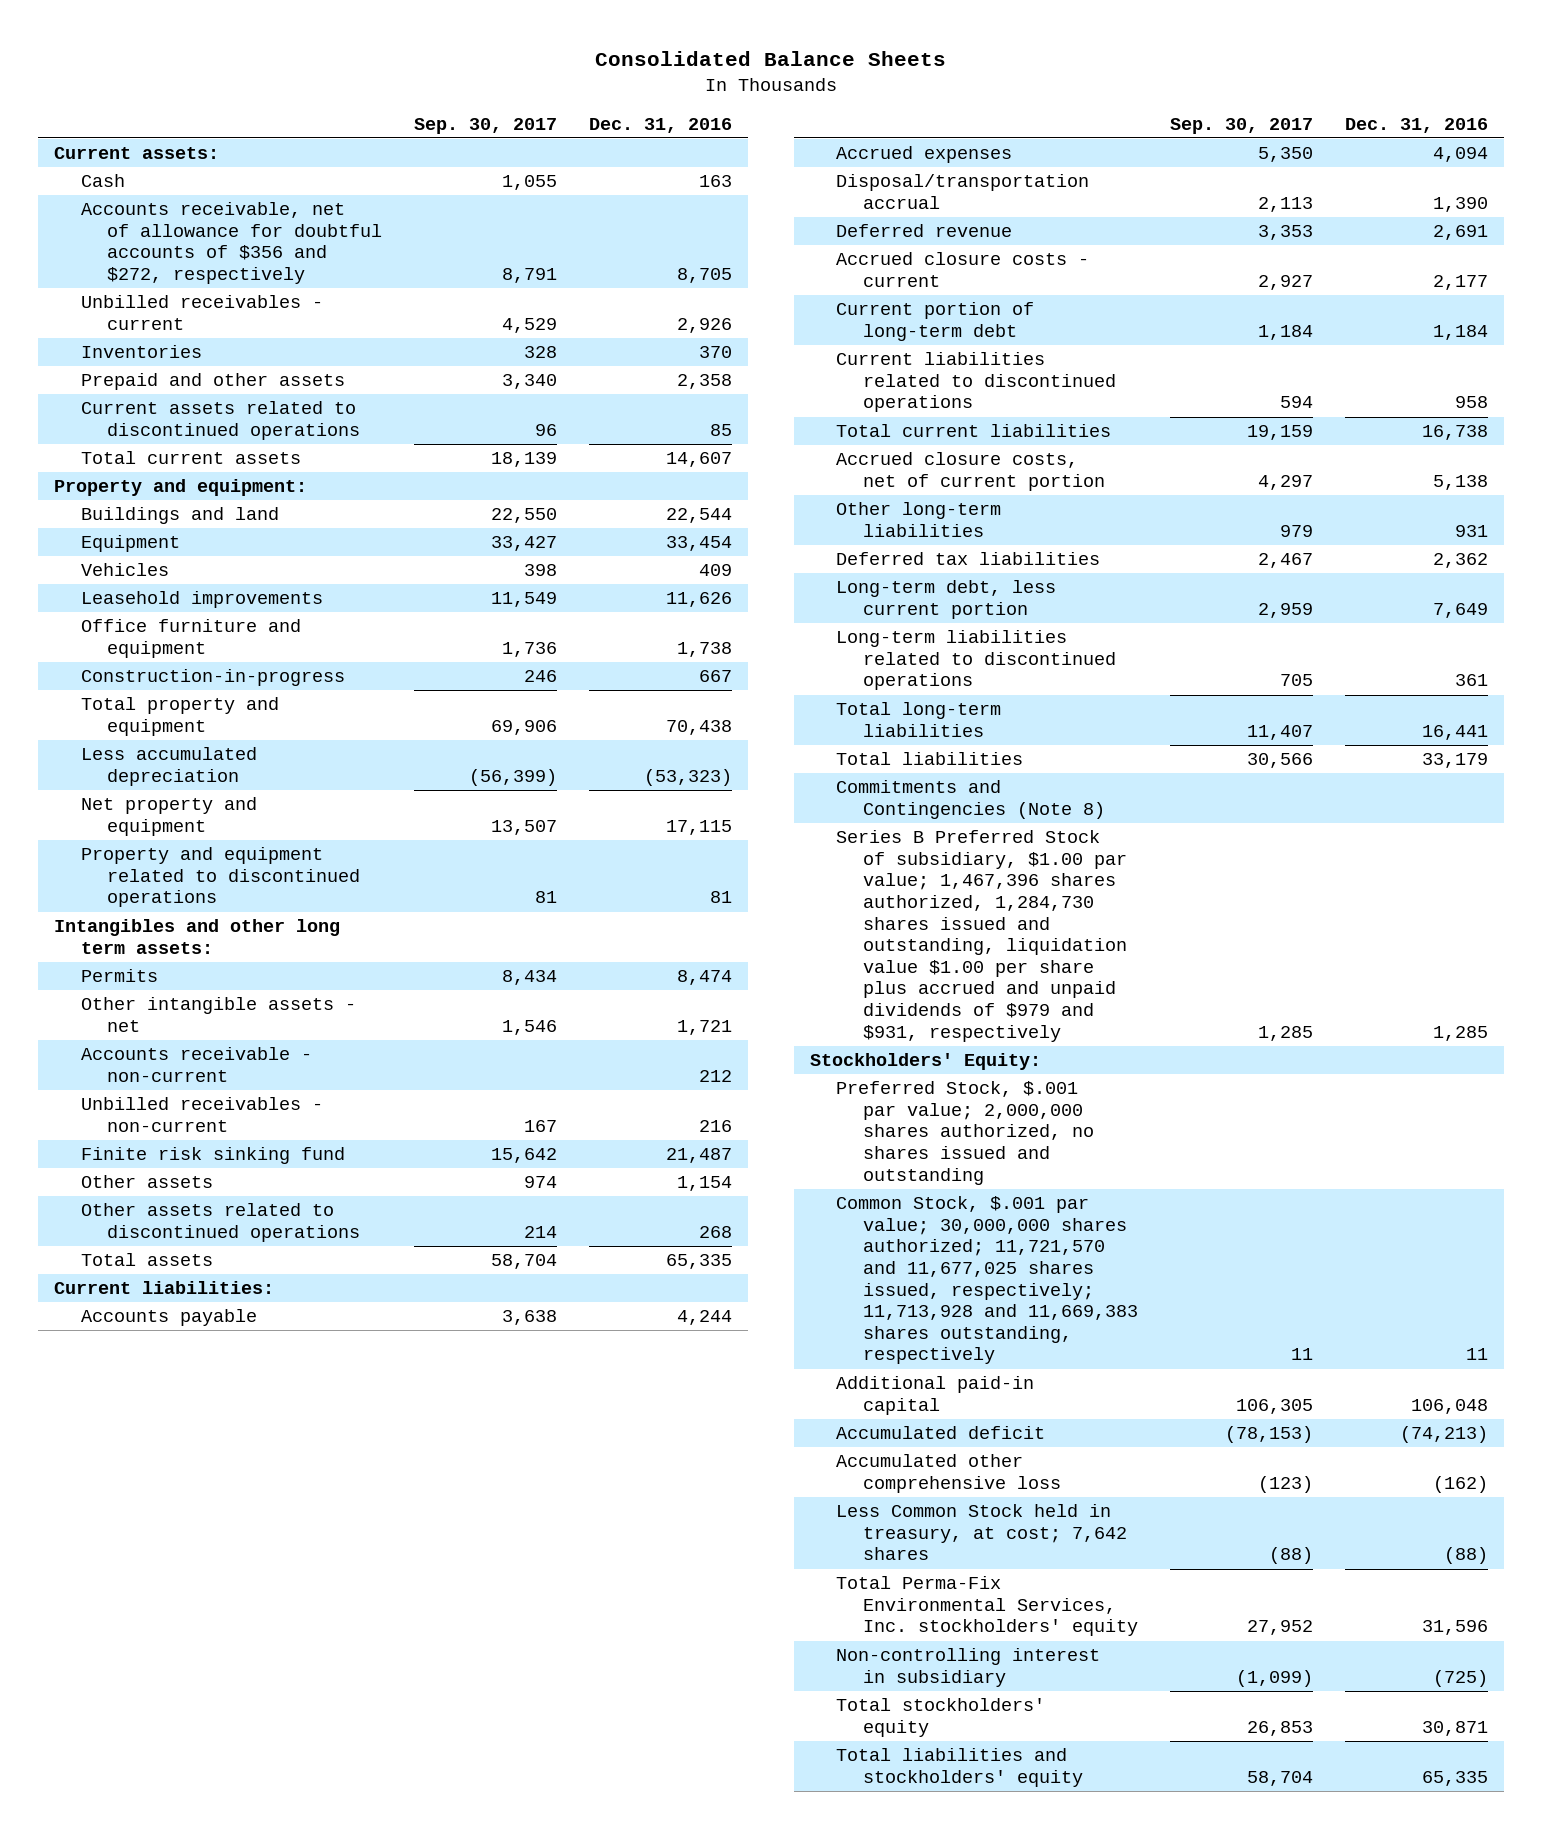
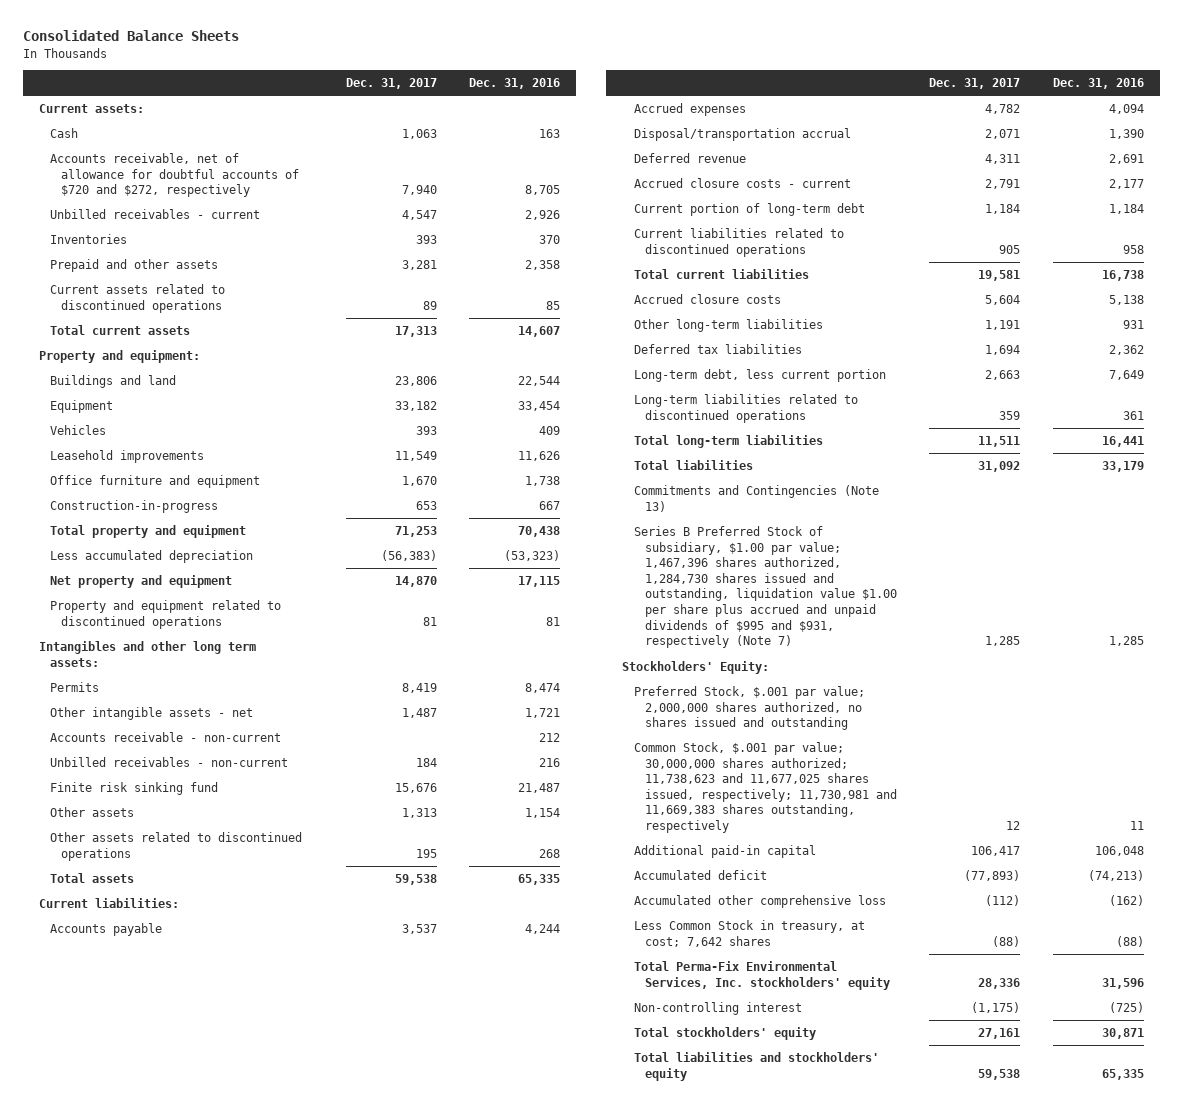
- | Sep. 30, 2017 | Dec. 31, 2016
+ | Dec. 31, 2017 | Dec. 31, 2016
- Accounts receivable, net of allowance for doubtful accounts of $356 and $272, respectively | 8,791 | 8,705
+ Accounts receivable, net of allowance for doubtful accounts of $720 and $272, respectively | 7,940 | 8,705
- Accrued closure costs, net of current portion | 4,297 | 5,138
+ Accrued closure costs | 5,604 | 5,138
- Commitments and Contingencies (Note 8)
- Series B Preferred Stock of subsidiary, $1.00 par value; 1,467,396 shares authorized, 1,284,730 shares issued and outstanding, liquidation value $1.00 per share plus accrued and unpaid dividends of $979 and $931, respectively | 1,285 | 1,285
+ Commitments and Contingencies (Note 13)
+ Series B Preferred Stock of subsidiary, $1.00 par value; 1,467,396 shares authorized, 1,284,730 shares issued and outstanding, liquidation value $1.00 per share plus accrued and unpaid dividends of $995 and $931, respectively (Note 7) | 1,285 | 1,285
- Common Stock, $.001 par value; 30,000,000 shares authorized; 11,721,570 and 11,677,025 shares issued, respectively; 11,713,928 and 11,669,383 shares outstanding, respectively | 11 | 11
+ Common Stock, $.001 par value; 30,000,000 shares authorized; 11,738,623 and 11,677,025 shares issued, respectively; 11,730,981 and 11,669,383 shares outstanding, respectively | 12 | 11
- Less Common Stock held in treasury, at cost; 7,642 shares | (88) | (88)
+ Less Common Stock in treasury, at cost; 7,642 shares | (88) | (88)
- Non-controlling interest in subsidiary | (1,099) | (725)
+ Non-controlling interest | (1,175) | (725)

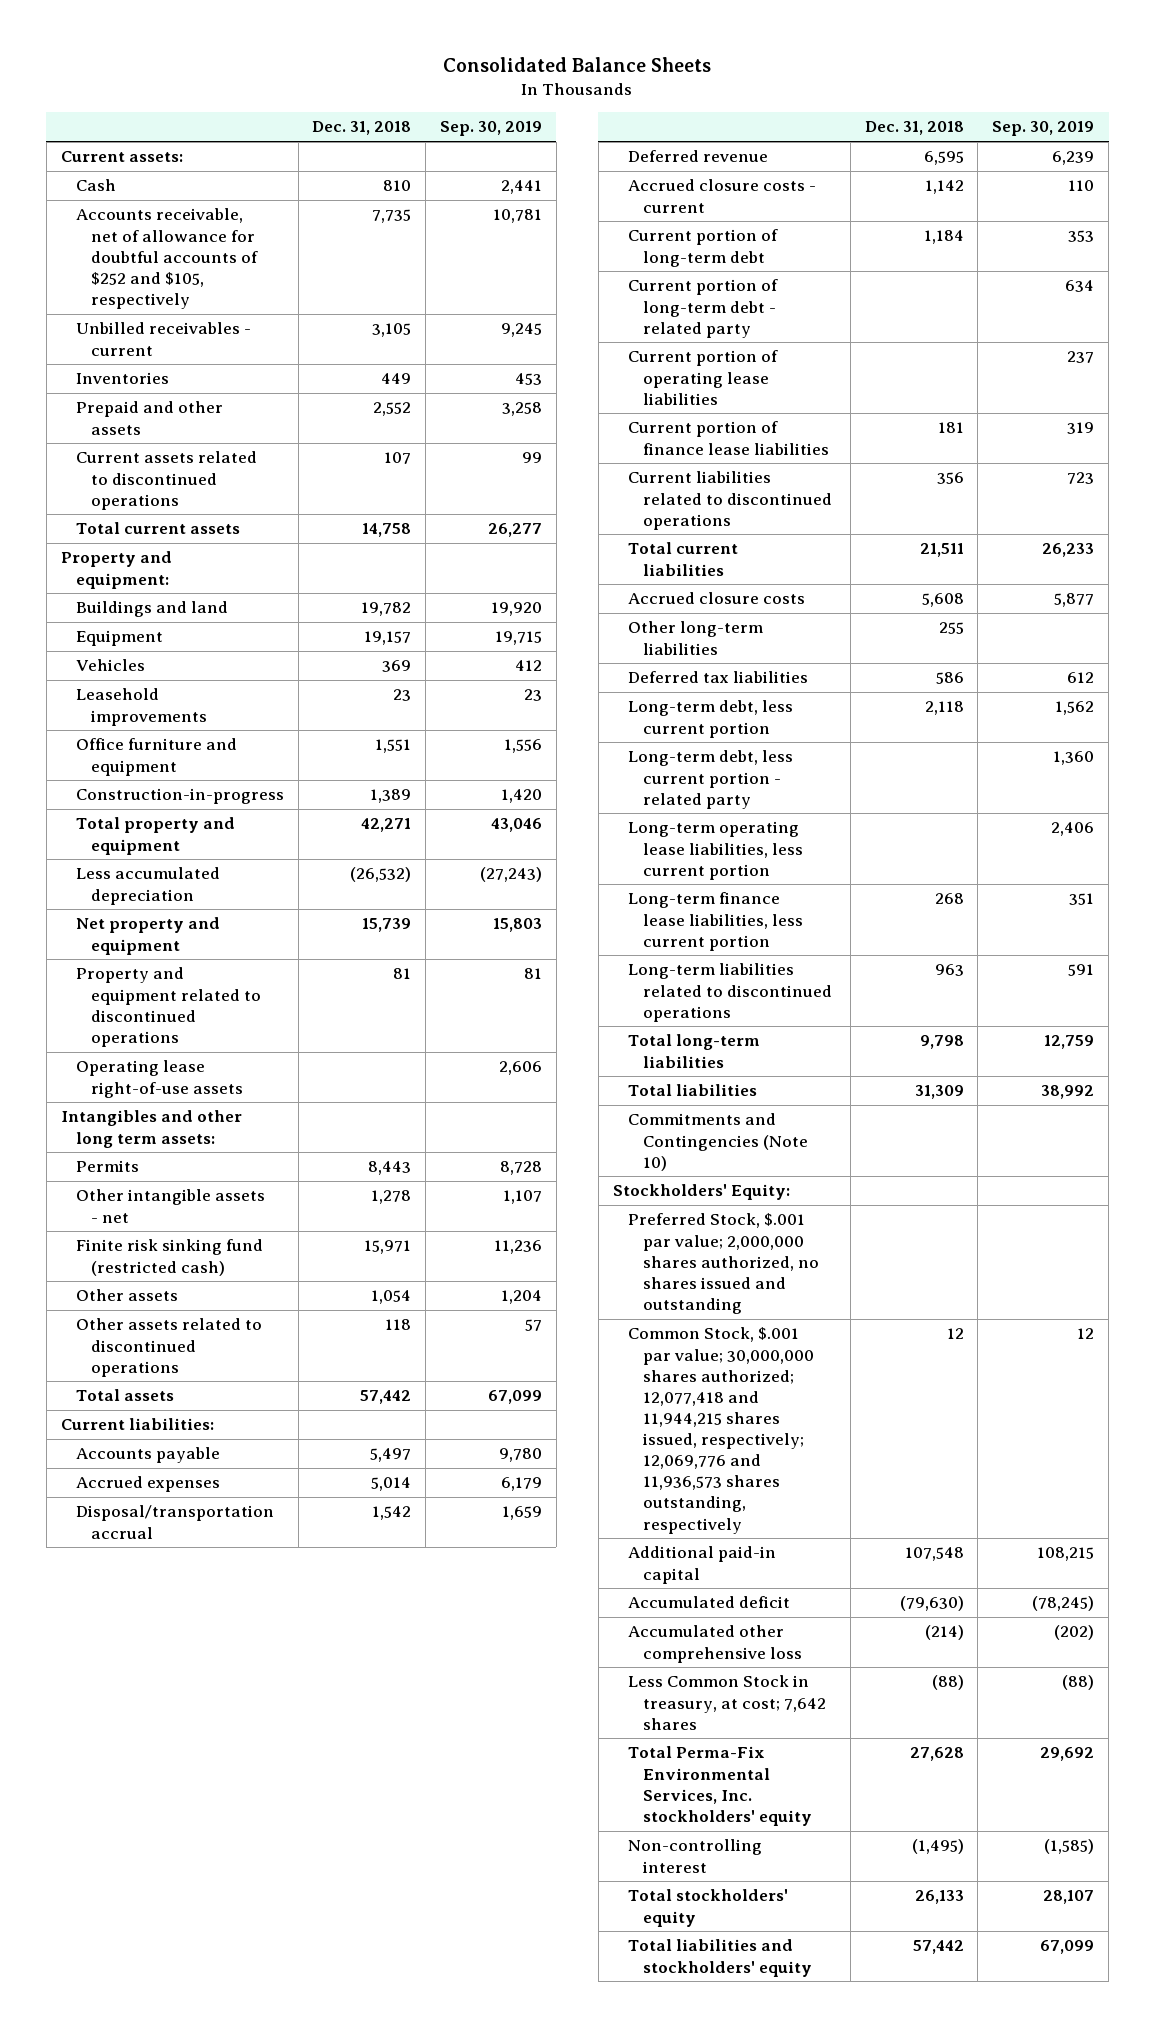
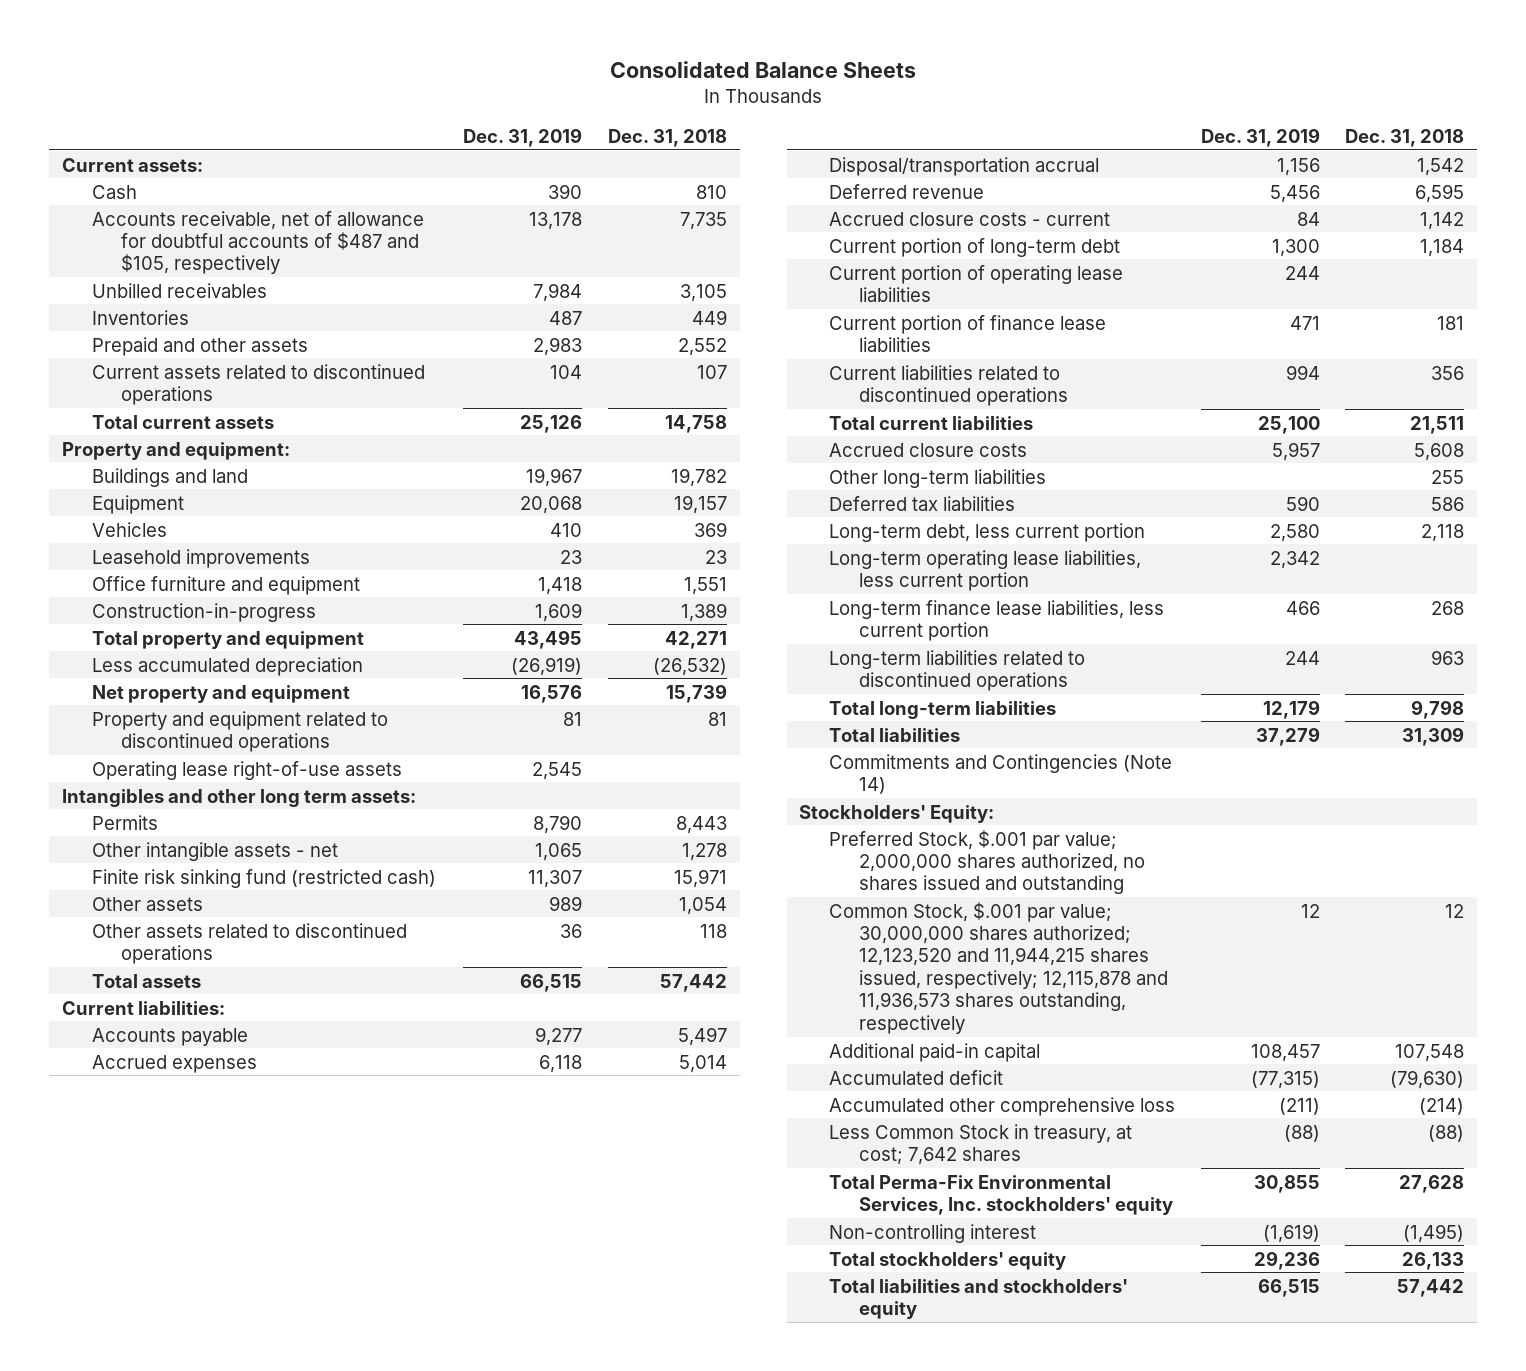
- | Dec. 31, 2018 | Sep. 30, 2019
+ | Dec. 31, 2019 | Dec. 31, 2018
- Accounts receivable, net of allowance for doubtful accounts of $252 and $105, respectively | 7,735 | 10,781
- Unbilled receivables - current | 3,105 | 9,245
+ Accounts receivable, net of allowance for doubtful accounts of $487 and $105, respectively | 13,178 | 7,735
+ Unbilled receivables | 7,984 | 3,105
- Current portion of long-term debt - related party | | 634
- Long-term debt, less current portion - related party | | 1,360
- Commitments and Contingencies (Note 10)
+ Commitments and Contingencies (Note 14)
- Common Stock, $.001 par value; 30,000,000 shares authorized; 12,077,418 and 11,944,215 shares issued, respectively; 12,069,776 and 11,936,573 shares outstanding, respectively | 12 | 12
+ Common Stock, $.001 par value; 30,000,000 shares authorized; 12,123,520 and 11,944,215 shares issued, respectively; 12,115,878 and 11,936,573 shares outstanding, respectively | 12 | 12

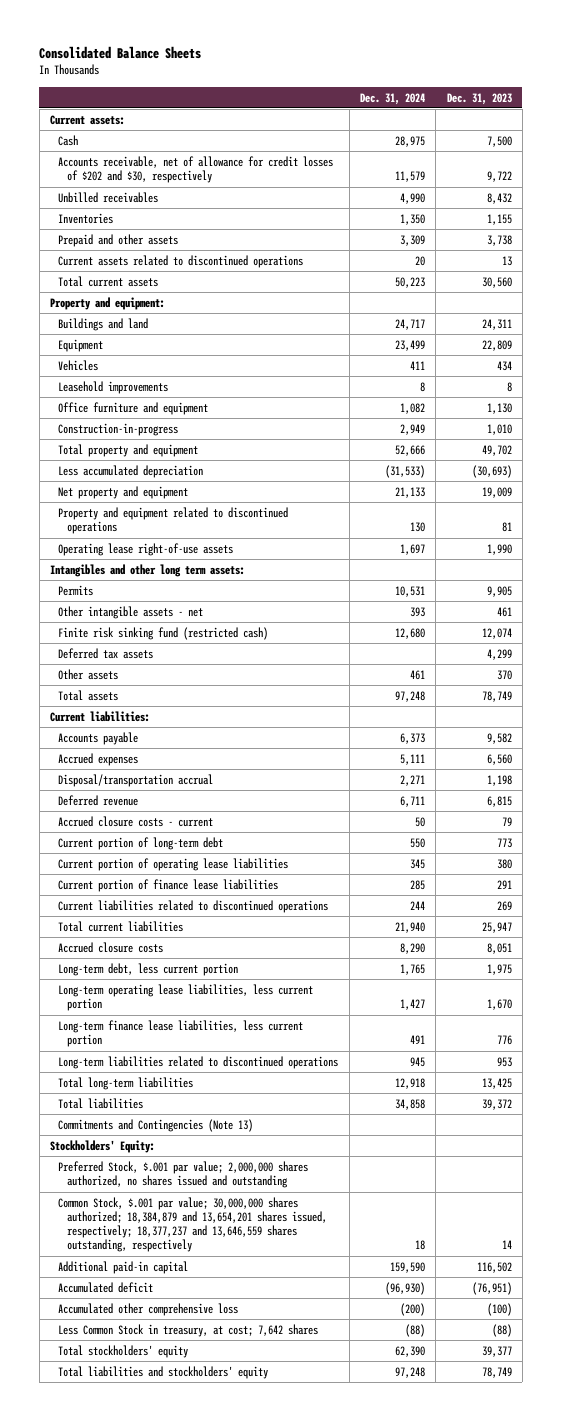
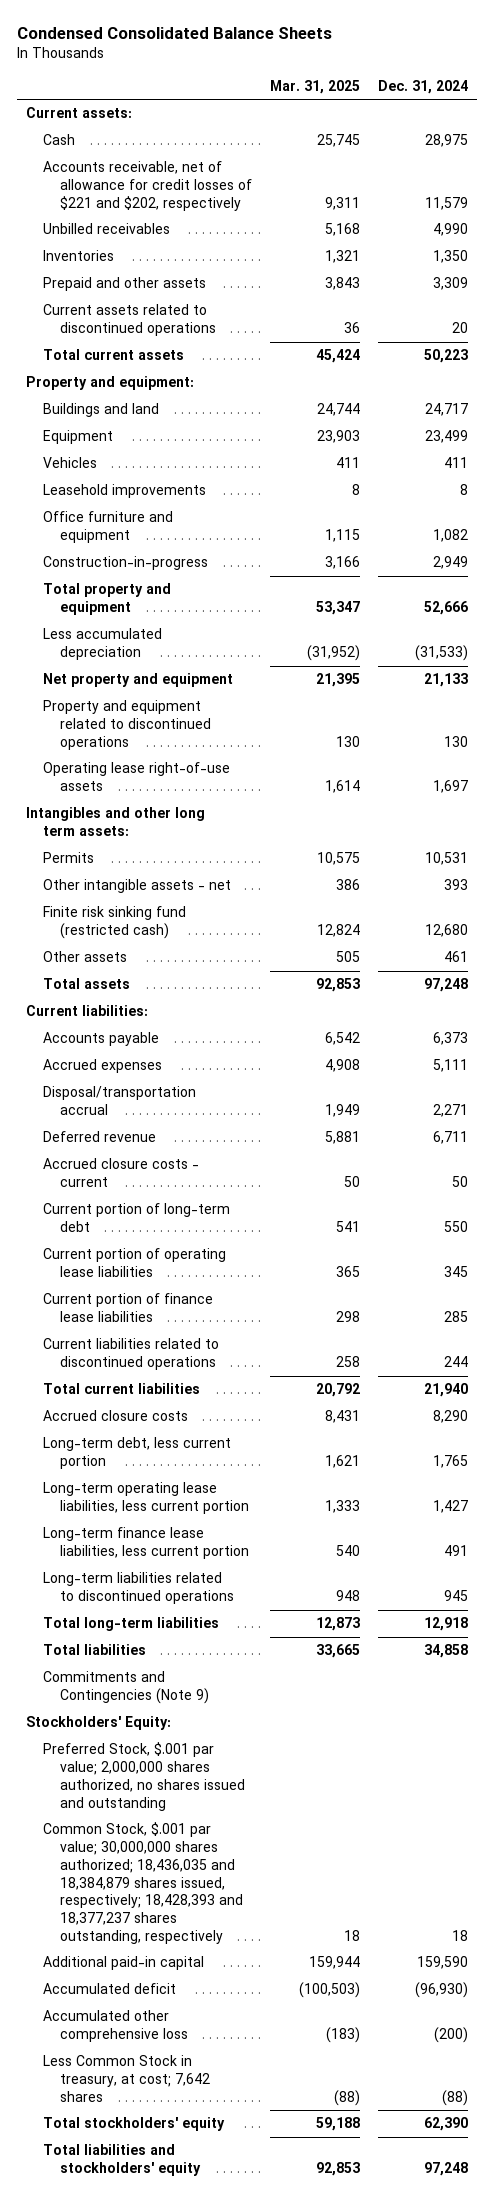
- Consolidated Balance Sheets
+ Condensed Consolidated Balance Sheets
- | Dec. 31, 2024 | Dec. 31, 2023
+ | Mar. 31, 2025 | Dec. 31, 2024
- Accounts receivable, net of allowance for credit losses of $202 and $30, respectively | 11,579 | 9,722
+ Accounts receivable, net of allowance for credit losses of $221 and $202, respectively | 9,311 | 11,579
- Deferred tax assets | | 4,299
- Commitments and Contingencies (Note 13)
+ Commitments and Contingencies (Note 9)
- Common Stock, $.001 par value; 30,000,000 shares authorized; 18,384,879 and 13,654,201 shares issued, respectively; 18,377,237 and 13,646,559 shares outstanding, respectively | 18 | 14
+ Common Stock, $.001 par value; 30,000,000 shares authorized; 18,436,035 and 18,384,879 shares issued, respectively; 18,428,393 and 18,377,237 shares outstanding, respectively | 18 | 18

